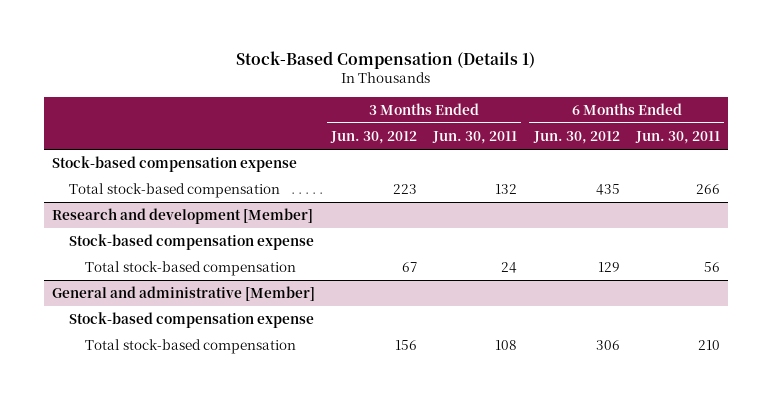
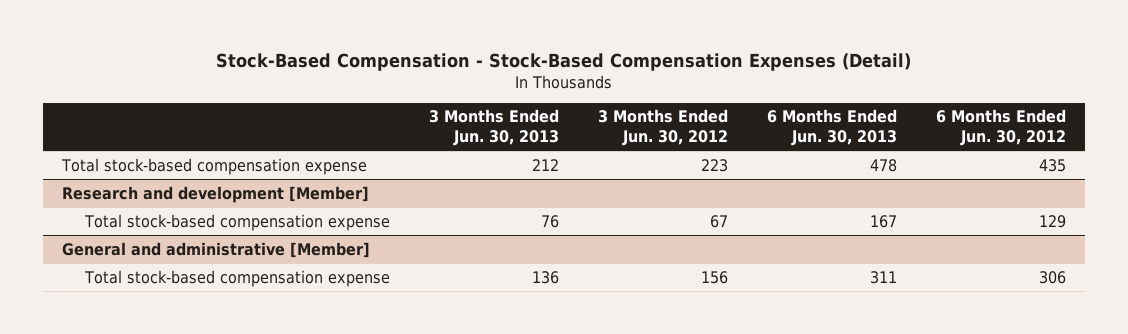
- Stock-Based Compensation (Details 1)
+ Stock-Based Compensation - Stock-Based Compensation Expenses (Detail)
- | 3 Months Ended Jun. 30, 2012 | 3 Months Ended Jun. 30, 2011 | 6 Months Ended Jun. 30, 2012 | 6 Months Ended Jun. 30, 2011
+ | 3 Months Ended Jun. 30, 2013 | 3 Months Ended Jun. 30, 2012 | 6 Months Ended Jun. 30, 2013 | 6 Months Ended Jun. 30, 2012
- Stock-based compensation expense
- Total stock-based compensation | 223 | 132 | 435 | 266
+ Total stock-based compensation expense | 212 | 223 | 478 | 435
@ Research and development [Member]
- Stock-based compensation expense
- Total stock-based compensation | 67 | 24 | 129 | 56
+ Total stock-based compensation expense | 76 | 67 | 167 | 129
@ General and administrative [Member]
- Stock-based compensation expense
- Total stock-based compensation | 156 | 108 | 306 | 210
+ Total stock-based compensation expense | 136 | 156 | 311 | 306

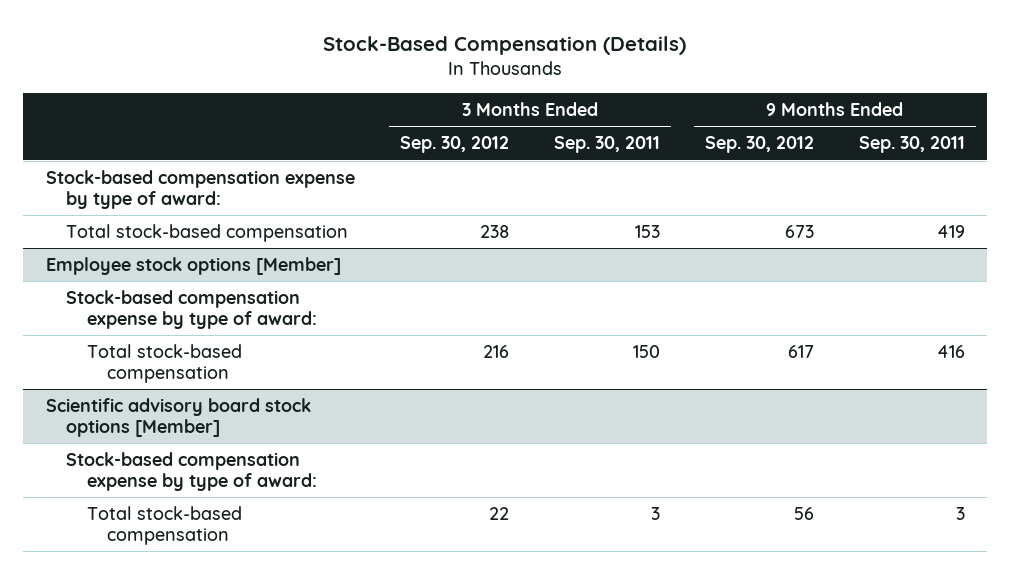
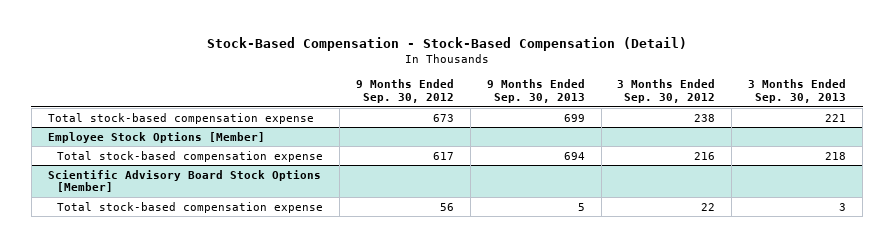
- Stock-Based Compensation (Details)
+ Stock-Based Compensation - Stock-Based Compensation (Detail)
- | 3 Months Ended Sep. 30, 2012 | 3 Months Ended Sep. 30, 2011 | 9 Months Ended Sep. 30, 2012 | 9 Months Ended Sep. 30, 2011
+ | 9 Months Ended Sep. 30, 2012 | 9 Months Ended Sep. 30, 2013 | 3 Months Ended Sep. 30, 2012 | 3 Months Ended Sep. 30, 2013
- Stock-based compensation expense by type of award:
- Total stock-based compensation | 238 | 153 | 673 | 419
- Employee stock options [Member]
- Stock-based compensation expense by type of award:
- Total stock-based compensation | 216 | 150 | 617 | 416
- Scientific advisory board stock options [Member]
- Stock-based compensation expense by type of award:
- Total stock-based compensation | 22 | 3 | 56 | 3
+ Total stock-based compensation expense | 673 | 699 | 238 | 221
+ Employee Stock Options [Member]
+ Total stock-based compensation expense | 617 | 694 | 216 | 218
+ Scientific Advisory Board Stock Options [Member]
+ Total stock-based compensation expense | 56 | 5 | 22 | 3

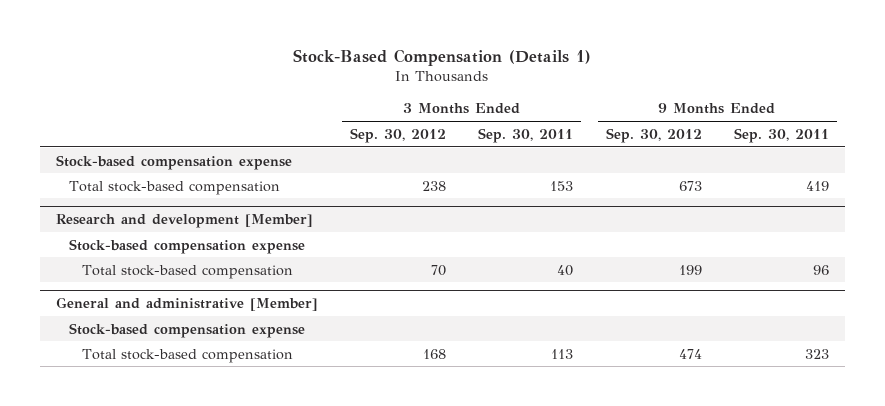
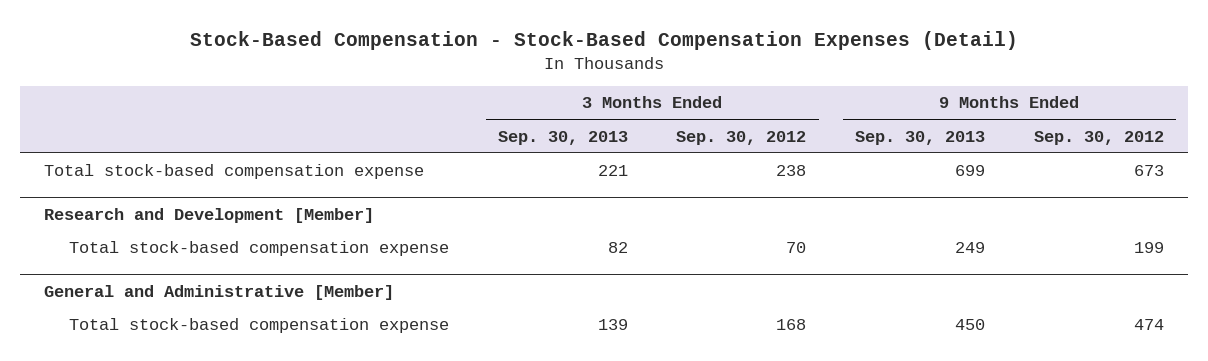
- Stock-Based Compensation (Details 1)
+ Stock-Based Compensation - Stock-Based Compensation Expenses (Detail)
- | 3 Months Ended Sep. 30, 2012 | 3 Months Ended Sep. 30, 2011 | 9 Months Ended Sep. 30, 2012 | 9 Months Ended Sep. 30, 2011
+ | 3 Months Ended Sep. 30, 2013 | 3 Months Ended Sep. 30, 2012 | 9 Months Ended Sep. 30, 2013 | 9 Months Ended Sep. 30, 2012
- Stock-based compensation expense
- Total stock-based compensation | 238 | 153 | 673 | 419
- Research and development [Member]
- Stock-based compensation expense
- Total stock-based compensation | 70 | 40 | 199 | 96
- General and administrative [Member]
- Stock-based compensation expense
- Total stock-based compensation | 168 | 113 | 474 | 323
+ Total stock-based compensation expense | 221 | 238 | 699 | 673
+ Research and Development [Member]
+ Total stock-based compensation expense | 82 | 70 | 249 | 199
+ General and Administrative [Member]
+ Total stock-based compensation expense | 139 | 168 | 450 | 474

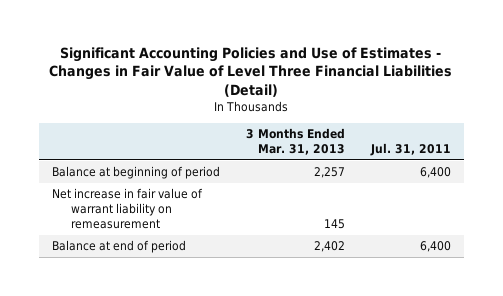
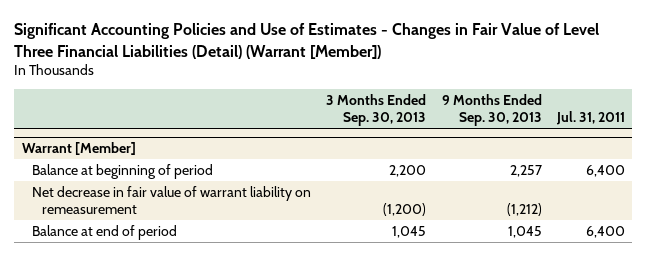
- Significant Accounting Policies and Use of Estimates - Changes in Fair Value of Level Three Financial Liabilities (Detail)
+ Significant Accounting Policies and Use of Estimates - Changes in Fair Value of Level Three Financial Liabilities (Detail) (Warrant [Member])
- | 3 Months Ended Mar. 31, 2013 | Jul. 31, 2011
+ | 3 Months Ended Sep. 30, 2013 | 9 Months Ended Sep. 30, 2013 | Jul. 31, 2011
+ Warrant [Member]
- Net increase in fair value of warrant liability on remeasurement | 145 |
+ Net decrease in fair value of warrant liability on remeasurement | (1,200) | (1,212) |

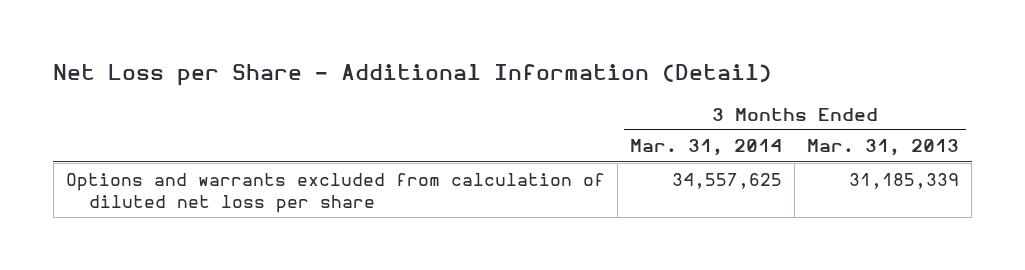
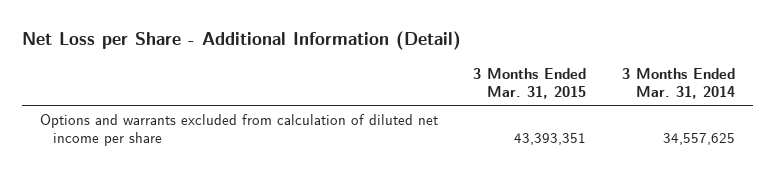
- | 3 Months Ended Mar. 31, 2014 | 3 Months Ended Mar. 31, 2013
+ | 3 Months Ended Mar. 31, 2015 | 3 Months Ended Mar. 31, 2014
- Options and warrants excluded from calculation of diluted net loss per share | 34,557,625 | 31,185,339
+ Options and warrants excluded from calculation of diluted net income per share | 43,393,351 | 34,557,625

